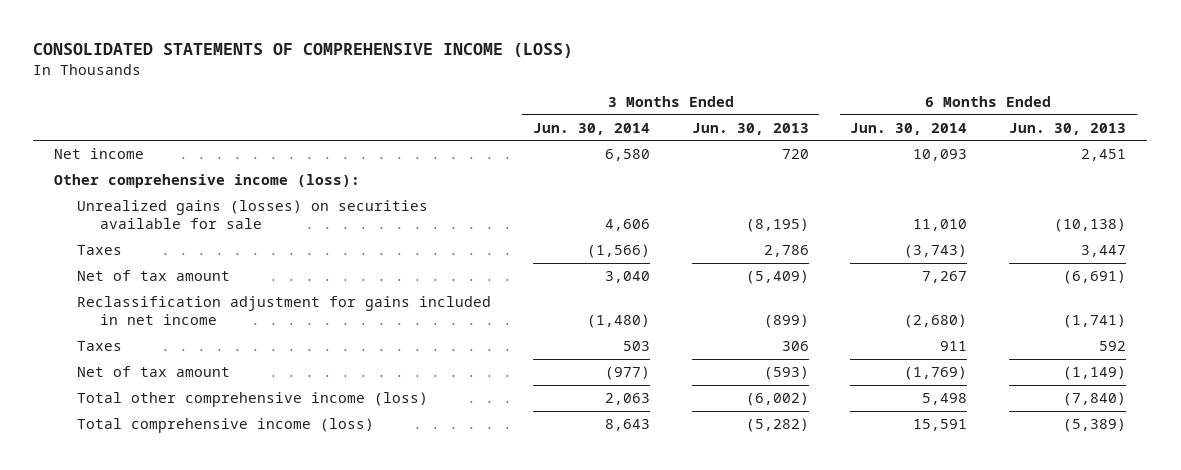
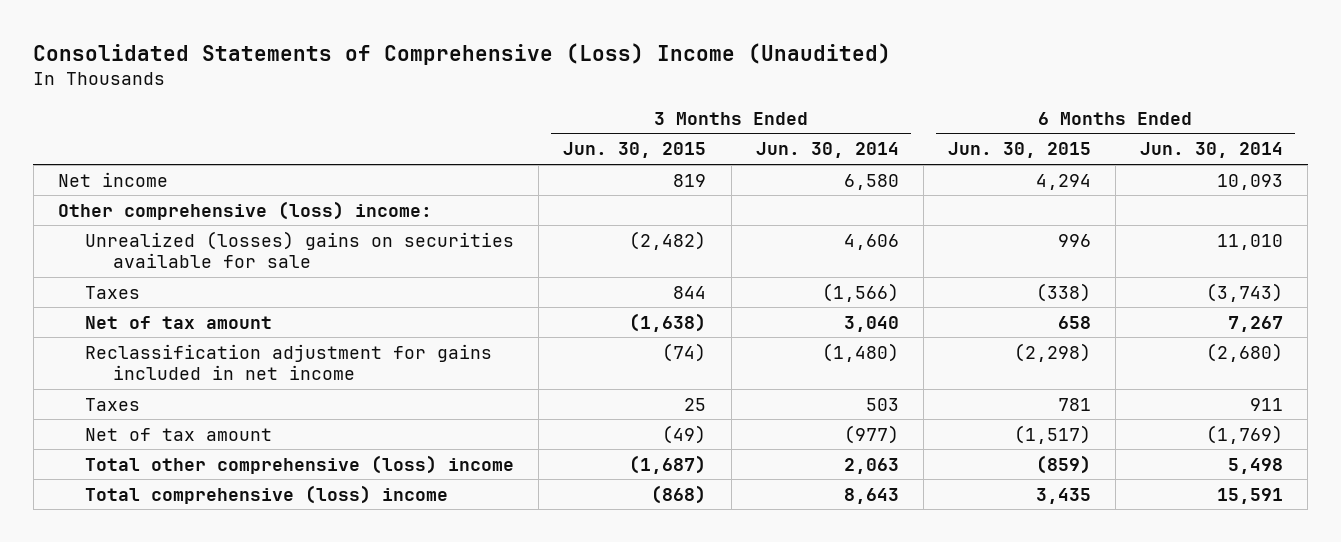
- CONSOLIDATED STATEMENTS OF COMPREHENSIVE INCOME (LOSS)
+ Consolidated Statements of Comprehensive (Loss) Income (Unaudited)
- | 3 Months Ended Jun. 30, 2014 | 3 Months Ended Jun. 30, 2013 | 6 Months Ended Jun. 30, 2014 | 6 Months Ended Jun. 30, 2013
+ | 3 Months Ended Jun. 30, 2015 | 3 Months Ended Jun. 30, 2014 | 6 Months Ended Jun. 30, 2015 | 6 Months Ended Jun. 30, 2014
- Other comprehensive income (loss):
- Unrealized gains (losses) on securities available for sale | 4,606 | (8,195) | 11,010 | (10,138)
+ Other comprehensive (loss) income:
+ Unrealized (losses) gains on securities available for sale | (2,482) | 4,606 | 996 | 11,010
- Total other comprehensive income (loss) | 2,063 | (6,002) | 5,498 | (7,840)
- Total comprehensive income (loss) | 8,643 | (5,282) | 15,591 | (5,389)
+ Total other comprehensive (loss) income | (1,687) | 2,063 | (859) | 5,498
+ Total comprehensive (loss) income | (868) | 8,643 | 3,435 | 15,591

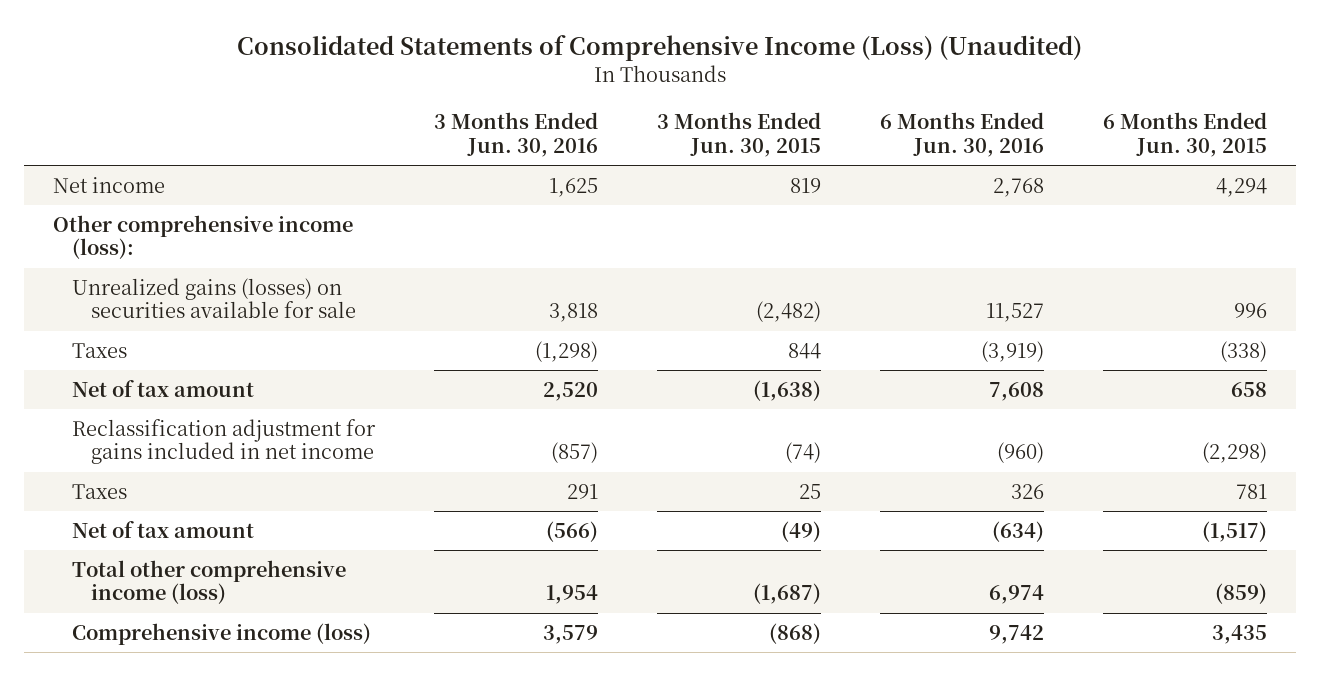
- Consolidated Statements of Comprehensive (Loss) Income (Unaudited)
+ Consolidated Statements of Comprehensive Income (Loss) (Unaudited)
- | 3 Months Ended Jun. 30, 2015 | 3 Months Ended Jun. 30, 2014 | 6 Months Ended Jun. 30, 2015 | 6 Months Ended Jun. 30, 2014
+ | 3 Months Ended Jun. 30, 2016 | 3 Months Ended Jun. 30, 2015 | 6 Months Ended Jun. 30, 2016 | 6 Months Ended Jun. 30, 2015
- Other comprehensive (loss) income:
- Unrealized (losses) gains on securities available for sale | (2,482) | 4,606 | 996 | 11,010
+ Other comprehensive income (loss):
+ Unrealized gains (losses) on securities available for sale | 3,818 | (2,482) | 11,527 | 996
- Total other comprehensive (loss) income | (1,687) | 2,063 | (859) | 5,498
- Total comprehensive (loss) income | (868) | 8,643 | 3,435 | 15,591
+ Total other comprehensive income (loss) | 1,954 | (1,687) | 6,974 | (859)
+ Comprehensive income (loss) | 3,579 | (868) | 9,742 | 3,435

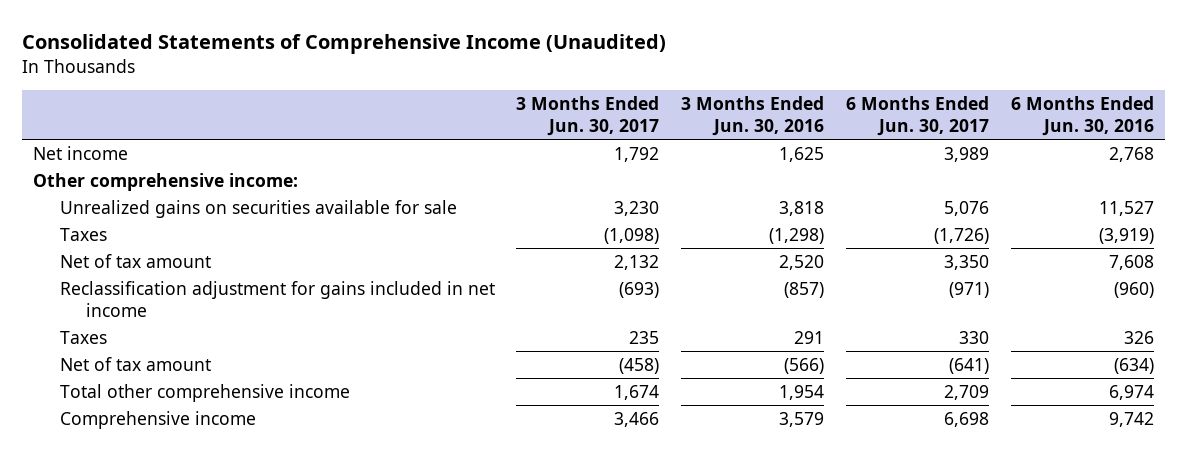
- Consolidated Statements of Comprehensive Income (Loss) (Unaudited)
+ Consolidated Statements of Comprehensive Income (Unaudited)
- | 3 Months Ended Jun. 30, 2016 | 3 Months Ended Jun. 30, 2015 | 6 Months Ended Jun. 30, 2016 | 6 Months Ended Jun. 30, 2015
+ | 3 Months Ended Jun. 30, 2017 | 3 Months Ended Jun. 30, 2016 | 6 Months Ended Jun. 30, 2017 | 6 Months Ended Jun. 30, 2016
- Other comprehensive income (loss):
- Unrealized gains (losses) on securities available for sale | 3,818 | (2,482) | 11,527 | 996
+ Other comprehensive income:
+ Unrealized gains on securities available for sale | 3,230 | 3,818 | 5,076 | 11,527
- Total other comprehensive income (loss) | 1,954 | (1,687) | 6,974 | (859)
- Comprehensive income (loss) | 3,579 | (868) | 9,742 | 3,435
+ Total other comprehensive income | 1,674 | 1,954 | 2,709 | 6,974
+ Comprehensive income | 3,466 | 3,579 | 6,698 | 9,742

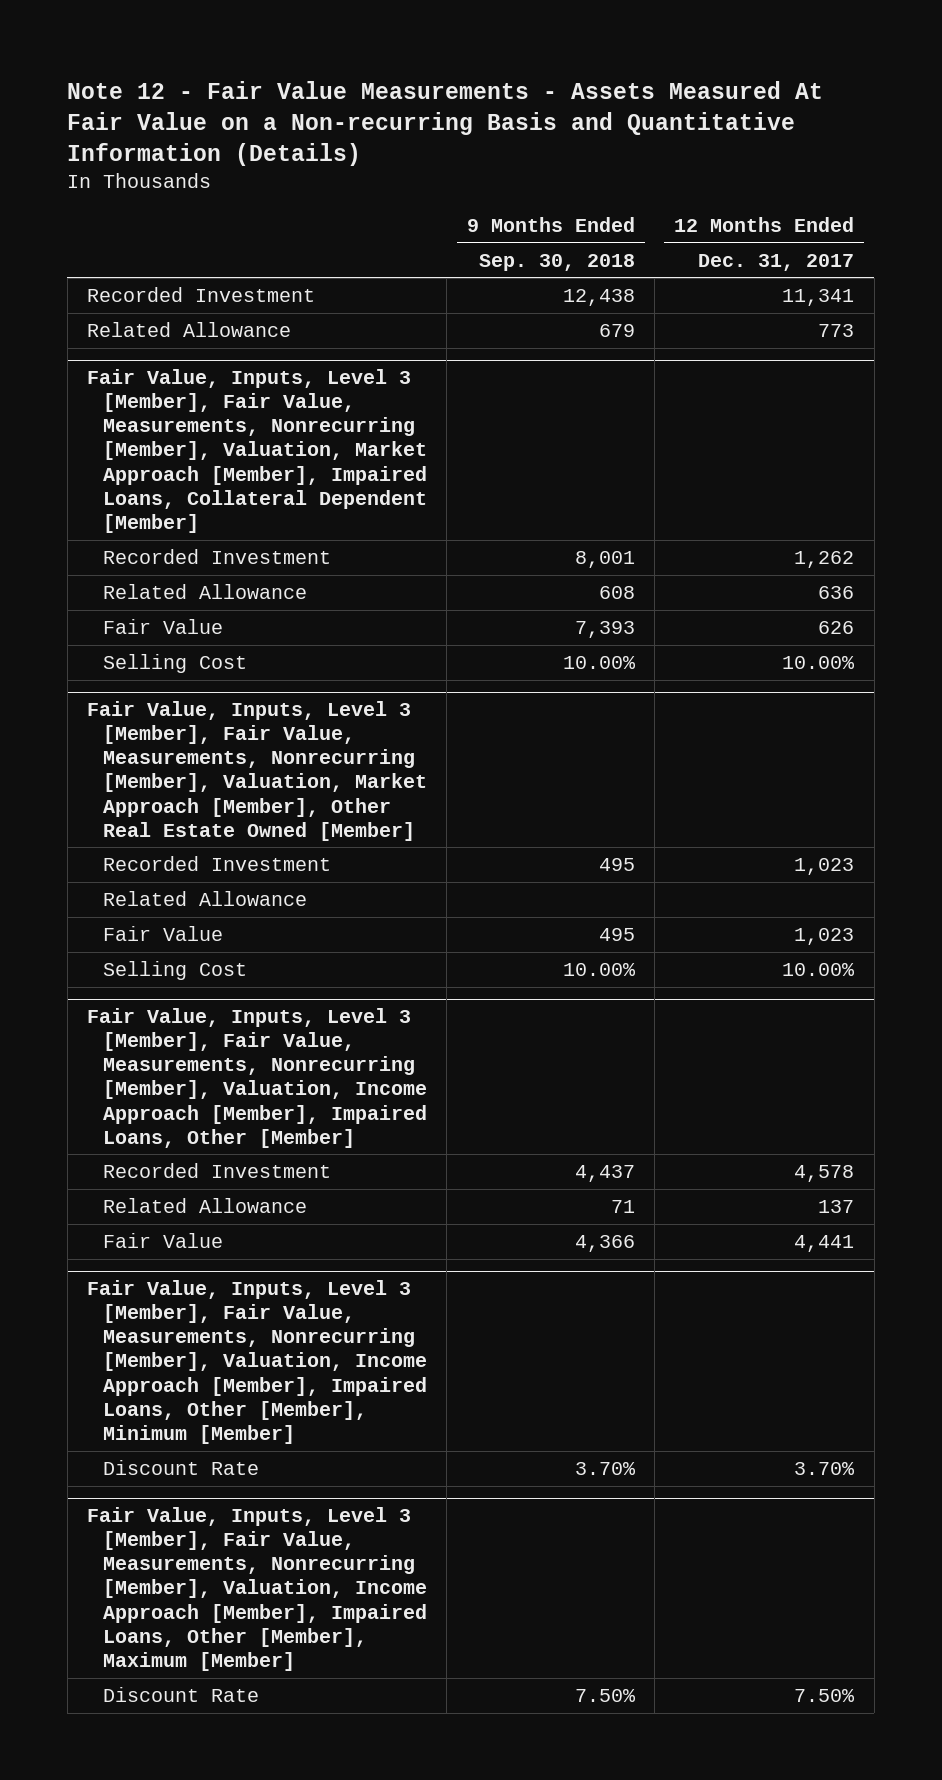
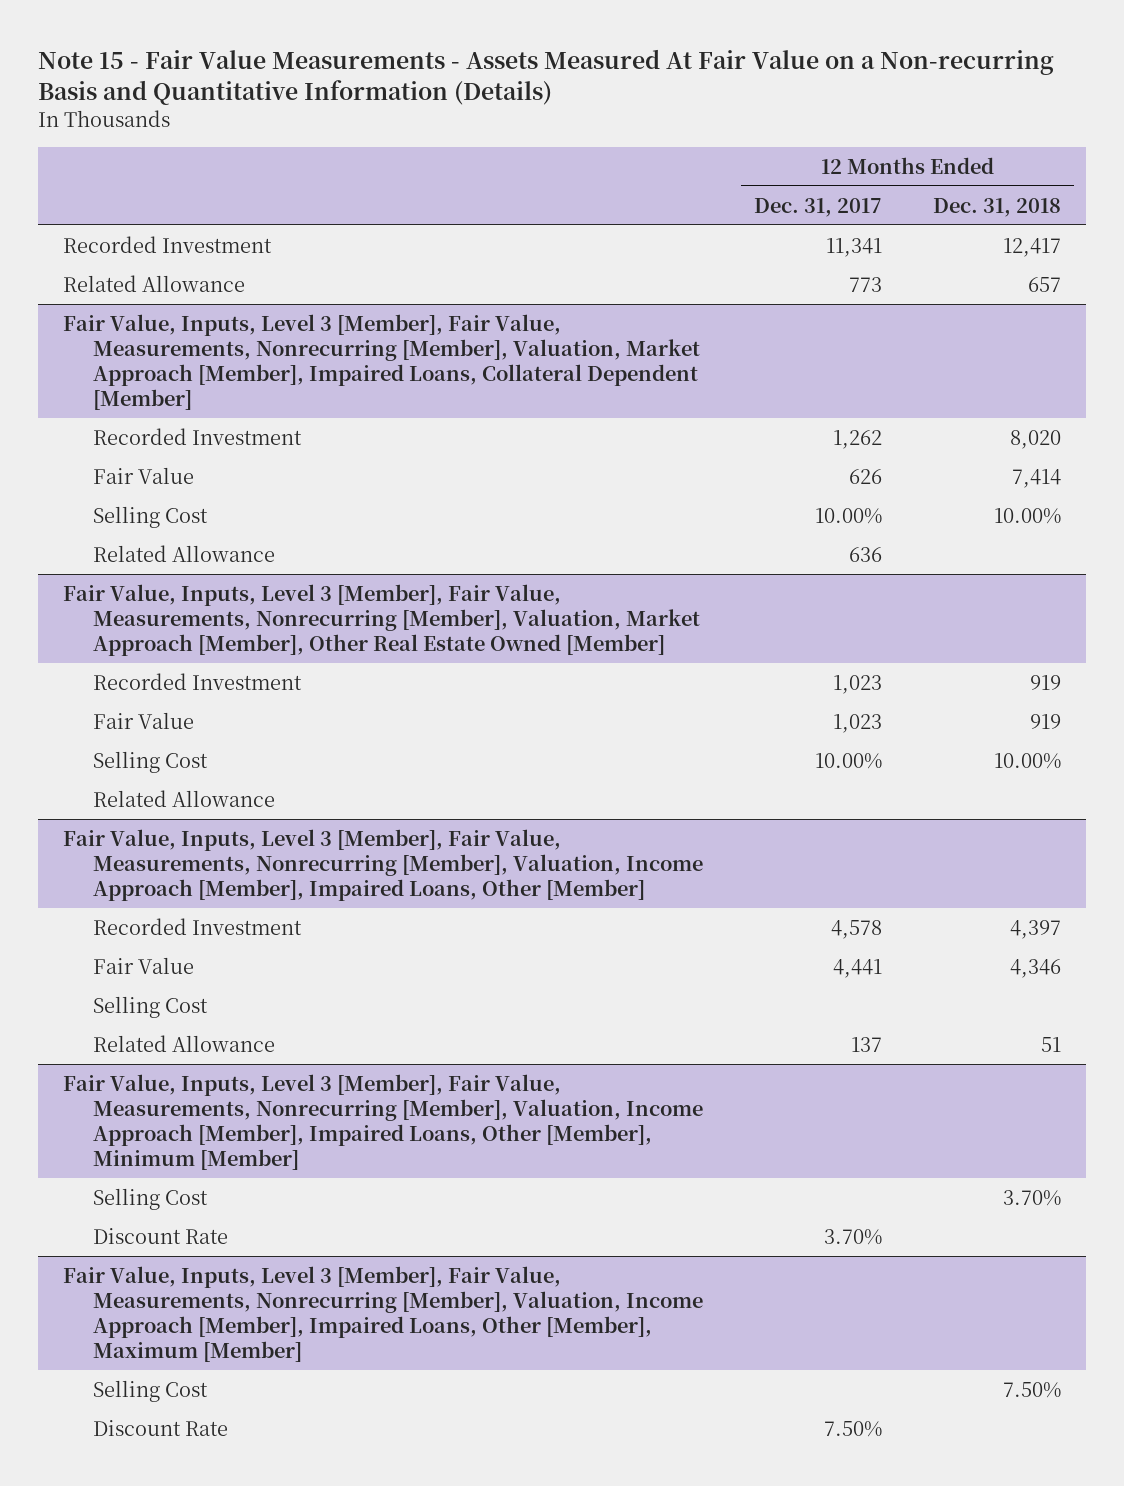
- Note 12 - Fair Value Measurements - Assets Measured At Fair Value on a Non-recurring Basis and Quantitative Information (Details)
+ Note 15 - Fair Value Measurements - Assets Measured At Fair Value on a Non-recurring Basis and Quantitative Information (Details)
- | 9 Months Ended Sep. 30, 2018 | 12 Months Ended Dec. 31, 2017
+ | 12 Months Ended Dec. 31, 2017 | 12 Months Ended Dec. 31, 2018
@ Fair Value, Inputs, Level 3 [Member], Fair Value, Measurements, Nonrecurring [Member], Valuation, Market Approach [Member], Impaired Loans, Collateral Dependent [Member]
moved down: Related Allowance | 636 |
@ Fair Value, Inputs, Level 3 [Member], Fair Value, Measurements, Nonrecurring [Member], Valuation, Market Approach [Member], Other Real Estate Owned [Member]
moved down: Related Allowance
@ Fair Value, Inputs, Level 3 [Member], Fair Value, Measurements, Nonrecurring [Member], Valuation, Income Approach [Member], Impaired Loans, Other [Member]
+ Selling Cost
moved down: Related Allowance | 137 | 51
@ Fair Value, Inputs, Level 3 [Member], Fair Value, Measurements, Nonrecurring [Member], Valuation, Income Approach [Member], Impaired Loans, Other [Member], Minimum [Member]
+ Selling Cost | | 3.70%
@ Fair Value, Inputs, Level 3 [Member], Fair Value, Measurements, Nonrecurring [Member], Valuation, Income Approach [Member], Impaired Loans, Other [Member], Maximum [Member]
+ Selling Cost | | 7.50%

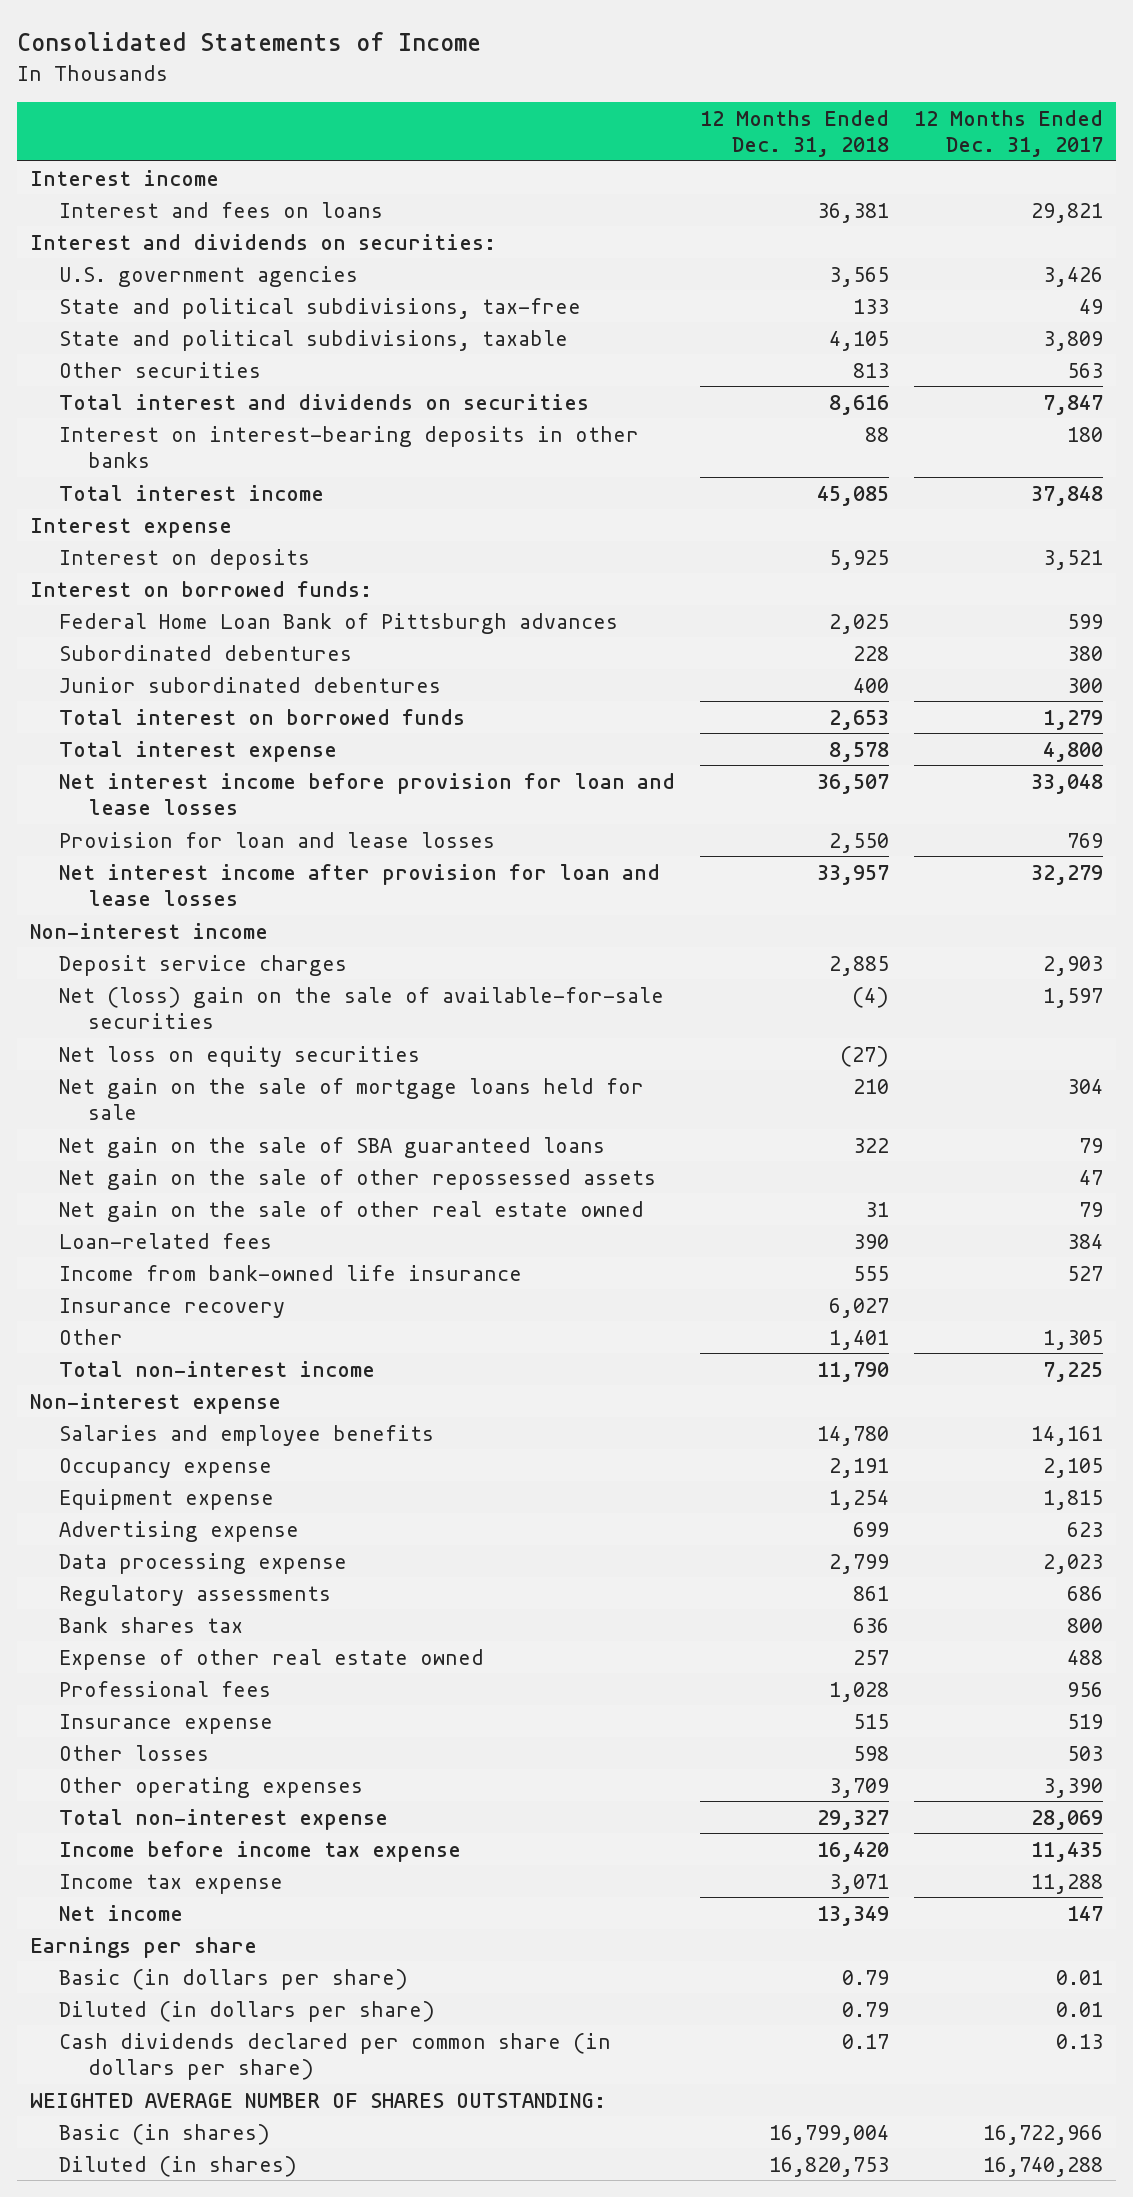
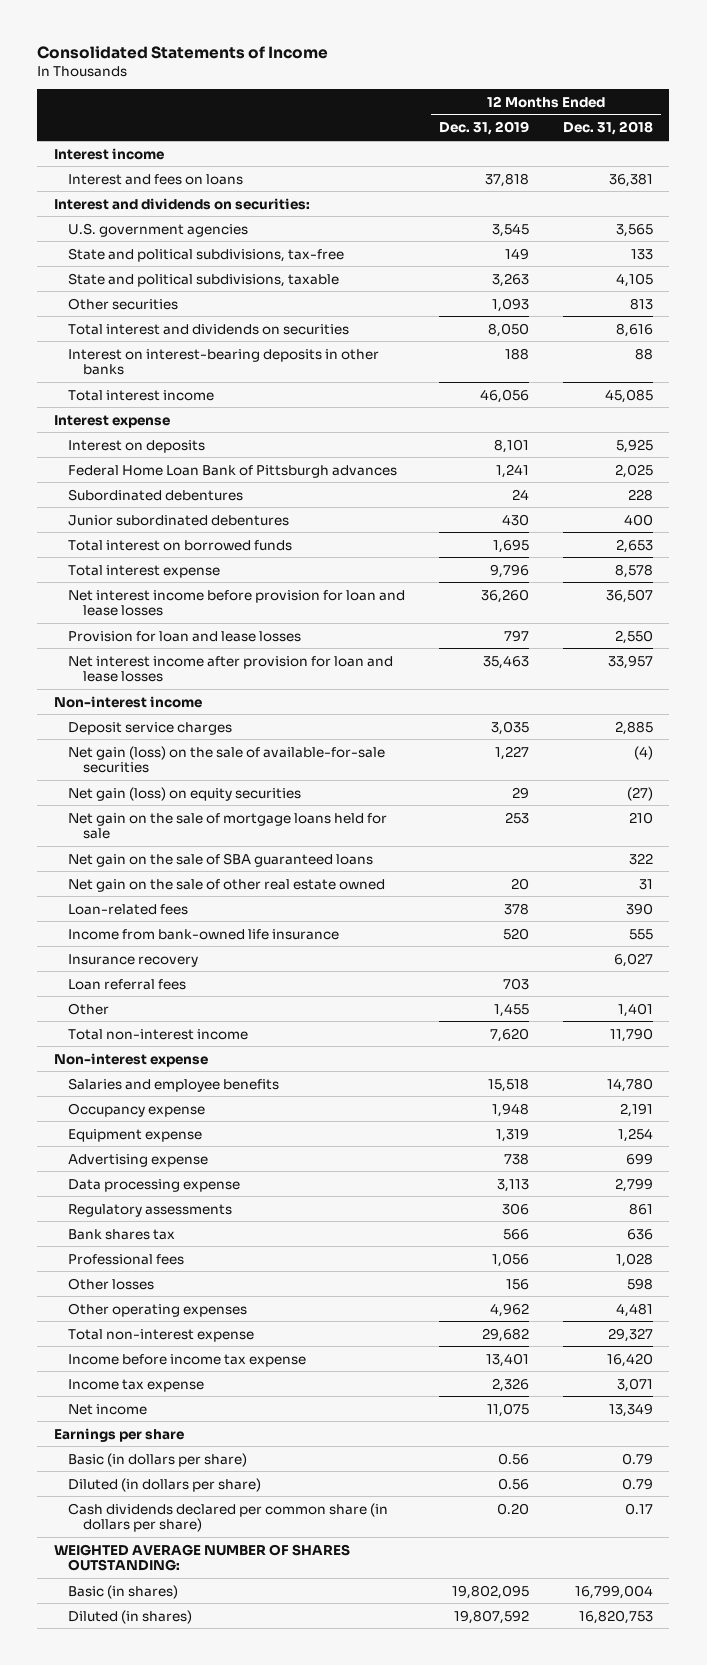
- | 12 Months Ended Dec. 31, 2018 | 12 Months Ended Dec. 31, 2017
+ | 12 Months Ended Dec. 31, 2019 | 12 Months Ended Dec. 31, 2018
- Interest on borrowed funds:
- Net (loss) gain on the sale of available-for-sale securities | (4) | 1,597
- Net loss on equity securities | (27) |
+ Net gain (loss) on the sale of available-for-sale securities | 1,227 | (4)
+ Net gain (loss) on equity securities | 29 | (27)
- Net gain on the sale of other repossessed assets | | 47
+ Loan referral fees | 703 |
- Expense of other real estate owned | 257 | 488
- Insurance expense | 515 | 519
- Other operating expenses | 3,709 | 3,390
+ Other operating expenses | 4,962 | 4,481

